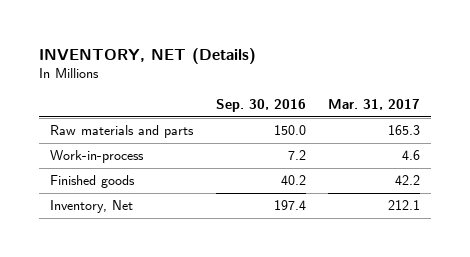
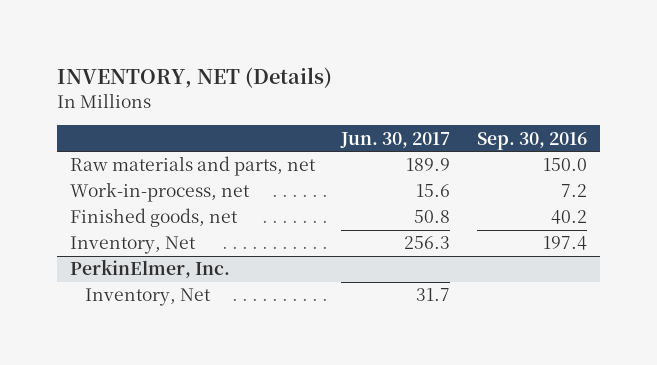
- | Sep. 30, 2016 | Mar. 31, 2017
+ | Jun. 30, 2017 | Sep. 30, 2016
- Raw materials and parts | 150.0 | 165.3
- Work-in-process | 7.2 | 4.6
- Finished goods | 40.2 | 42.2
+ Raw materials and parts, net | 189.9 | 150.0
+ Work-in-process, net | 15.6 | 7.2
+ Finished goods, net | 50.8 | 40.2
+ PerkinElmer, Inc.
+ Inventory, Net | 31.7 |

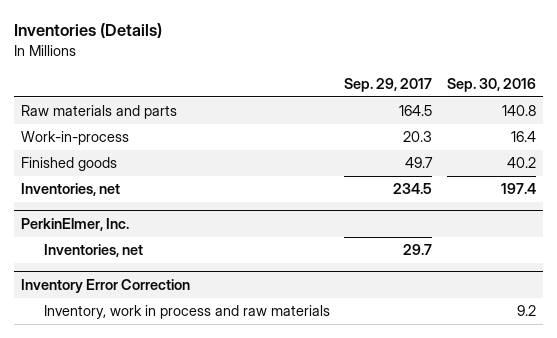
- INVENTORY, NET (Details)
+ Inventories (Details)
- | Jun. 30, 2017 | Sep. 30, 2016
+ | Sep. 29, 2017 | Sep. 30, 2016
- Raw materials and parts, net | 189.9 | 150.0
- Work-in-process, net | 15.6 | 7.2
- Finished goods, net | 50.8 | 40.2
- Inventory, Net | 256.3 | 197.4
+ Raw materials and parts | 164.5 | 140.8
+ Work-in-process | 20.3 | 16.4
+ Finished goods | 49.7 | 40.2
+ Inventories, net | 234.5 | 197.4
@ PerkinElmer, Inc.
- Inventory, Net | 31.7 |
+ Inventories, net | 29.7 |
+ Inventory Error Correction
+ Inventory, work in process and raw materials | | 9.2

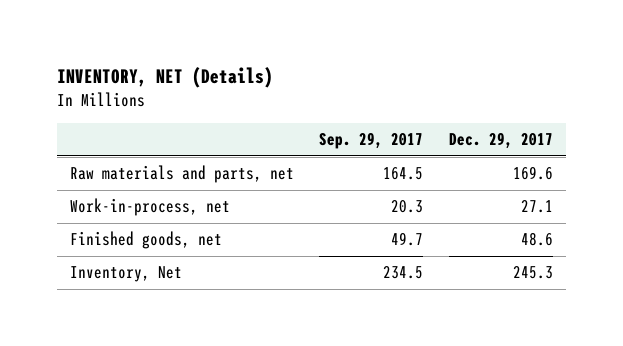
- Inventories (Details)
+ INVENTORY, NET (Details)
- | Sep. 29, 2017 | Sep. 30, 2016
+ | Sep. 29, 2017 | Dec. 29, 2017
- Raw materials and parts | 164.5 | 140.8
- Work-in-process | 20.3 | 16.4
- Finished goods | 49.7 | 40.2
- Inventories, net | 234.5 | 197.4
- PerkinElmer, Inc.
- Inventories, net | 29.7 |
- Inventory Error Correction
- Inventory, work in process and raw materials | | 9.2
+ Raw materials and parts, net | 164.5 | 169.6
+ Work-in-process, net | 20.3 | 27.1
+ Finished goods, net | 49.7 | 48.6
+ Inventory, Net | 234.5 | 245.3

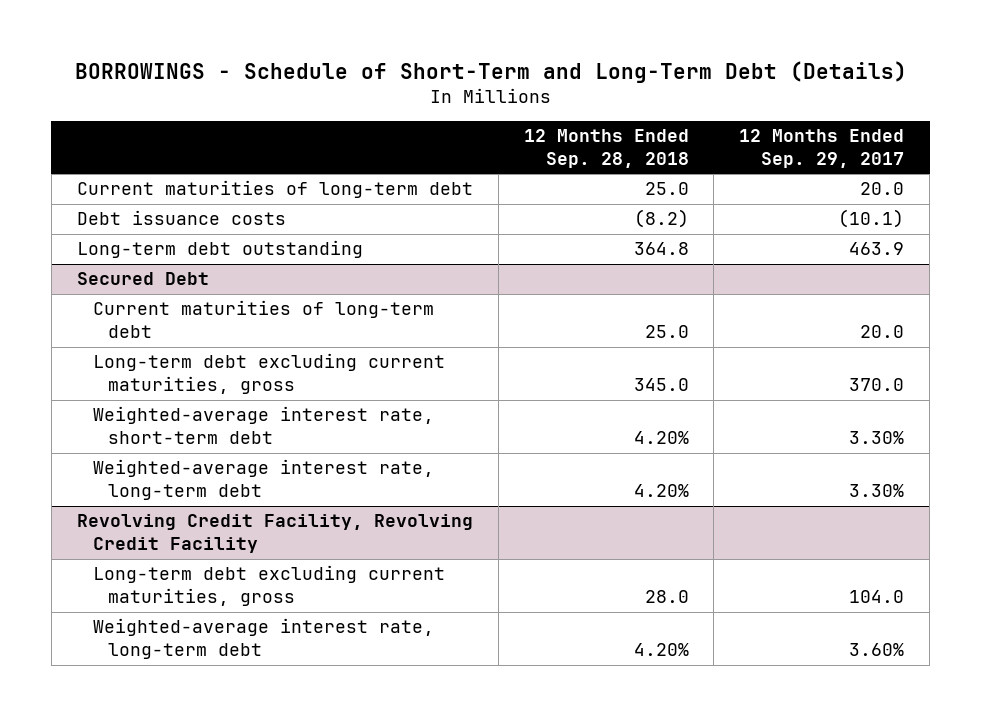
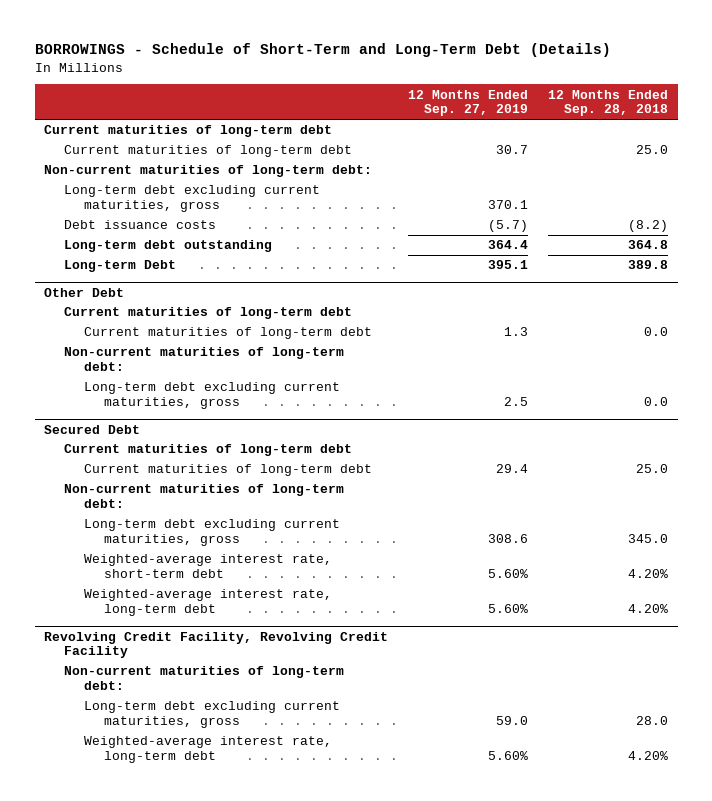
- | 12 Months Ended Sep. 28, 2018 | 12 Months Ended Sep. 29, 2017
+ | 12 Months Ended Sep. 27, 2019 | 12 Months Ended Sep. 28, 2018
+ Current maturities of long-term debt
+ Non-current maturities of long-term debt:
+ Long-term debt excluding current maturities, gross | 370.1 |
+ Long-term Debt | 395.1 | 389.8
+ Other Debt
+ Current maturities of long-term debt
+ Current maturities of long-term debt | 1.3 | 0.0
+ Non-current maturities of long-term debt:
+ Long-term debt excluding current maturities, gross | 2.5 | 0.0
@ Secured Debt
+ Current maturities of long-term debt
+ Non-current maturities of long-term debt:
@ Revolving Credit Facility, Revolving Credit Facility
+ Non-current maturities of long-term debt:

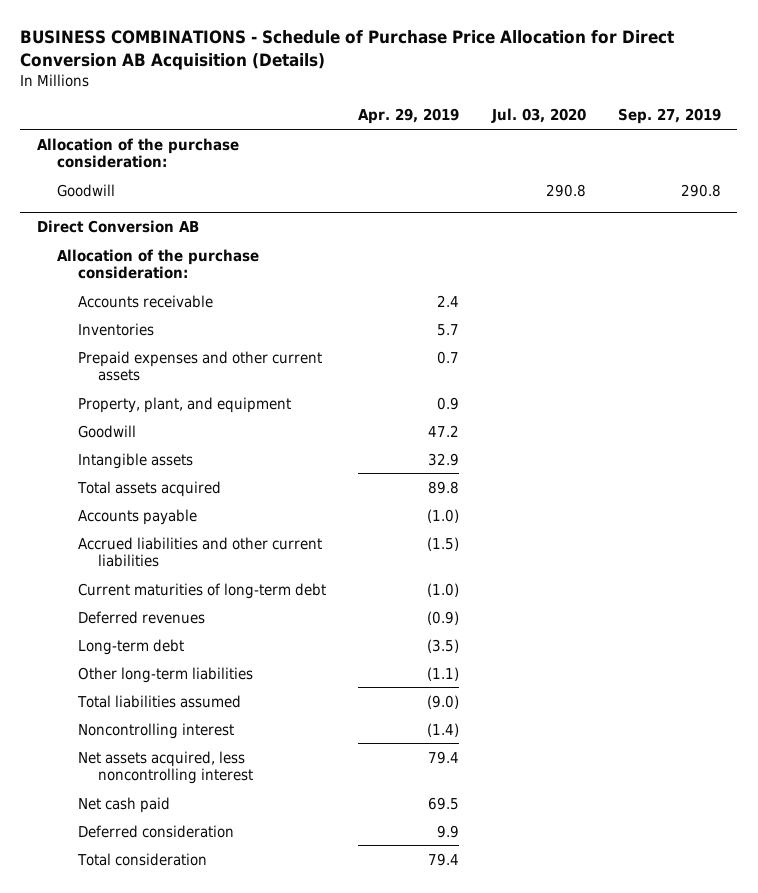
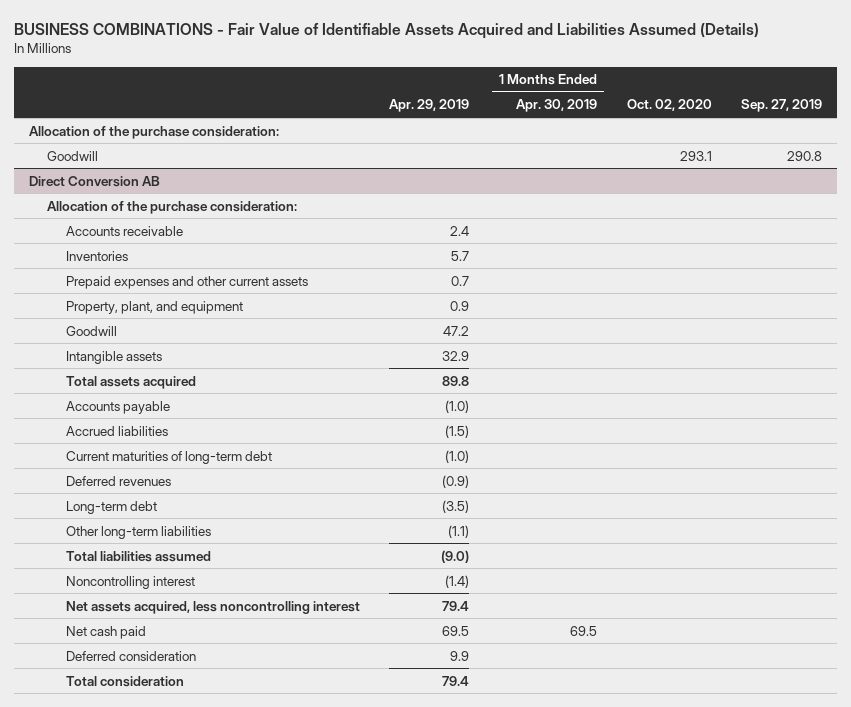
- BUSINESS COMBINATIONS - Schedule of Purchase Price Allocation for Direct Conversion AB Acquisition (Details)
+ BUSINESS COMBINATIONS - Fair Value of Identifiable Assets Acquired and Liabilities Assumed (Details)
- | Apr. 29, 2019 | Jul. 03, 2020 | Sep. 27, 2019
+ | Apr. 29, 2019 | 1 Months Ended Apr. 30, 2019 | Oct. 02, 2020 | Sep. 27, 2019
@ Direct Conversion AB
- Accrued liabilities and other current liabilities | (1.5) | |
+ Accrued liabilities | (1.5) | | |

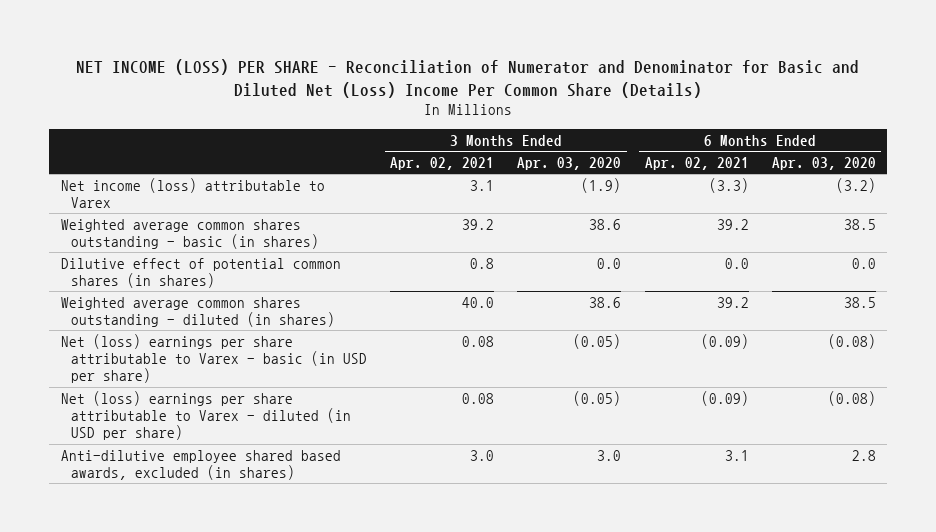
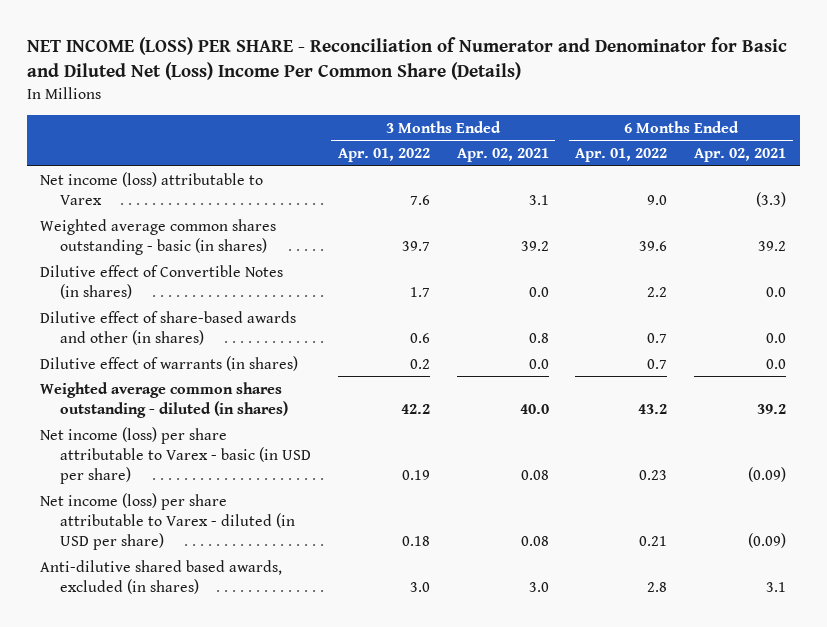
- | 3 Months Ended Apr. 02, 2021 | 3 Months Ended Apr. 03, 2020 | 6 Months Ended Apr. 02, 2021 | 6 Months Ended Apr. 03, 2020
+ | 3 Months Ended Apr. 01, 2022 | 3 Months Ended Apr. 02, 2021 | 6 Months Ended Apr. 01, 2022 | 6 Months Ended Apr. 02, 2021
- Dilutive effect of potential common shares (in shares) | 0.8 | 0.0 | 0.0 | 0.0
+ Dilutive effect of Convertible Notes (in shares) | 1.7 | 0.0 | 2.2 | 0.0
+ Dilutive effect of share-based awards and other (in shares) | 0.6 | 0.8 | 0.7 | 0.0
+ Dilutive effect of warrants (in shares) | 0.2 | 0.0 | 0.7 | 0.0
- Net (loss) earnings per share attributable to Varex - basic (in USD per share) | 0.08 | (0.05) | (0.09) | (0.08)
- Net (loss) earnings per share attributable to Varex - diluted (in USD per share) | 0.08 | (0.05) | (0.09) | (0.08)
- Anti-dilutive employee shared based awards, excluded (in shares) | 3.0 | 3.0 | 3.1 | 2.8
+ Net income (loss) per share attributable to Varex - basic (in USD per share) | 0.19 | 0.08 | 0.23 | (0.09)
+ Net income (loss) per share attributable to Varex - diluted (in USD per share) | 0.18 | 0.08 | 0.21 | (0.09)
+ Anti-dilutive shared based awards, excluded (in shares) | 3.0 | 3.0 | 2.8 | 3.1

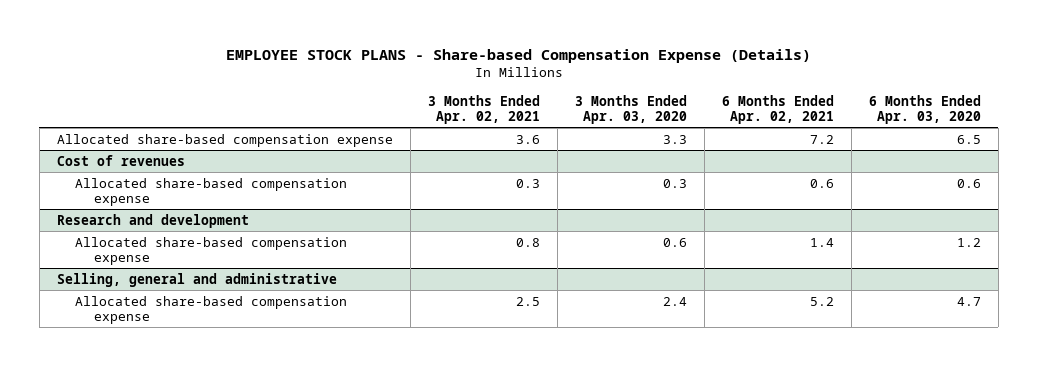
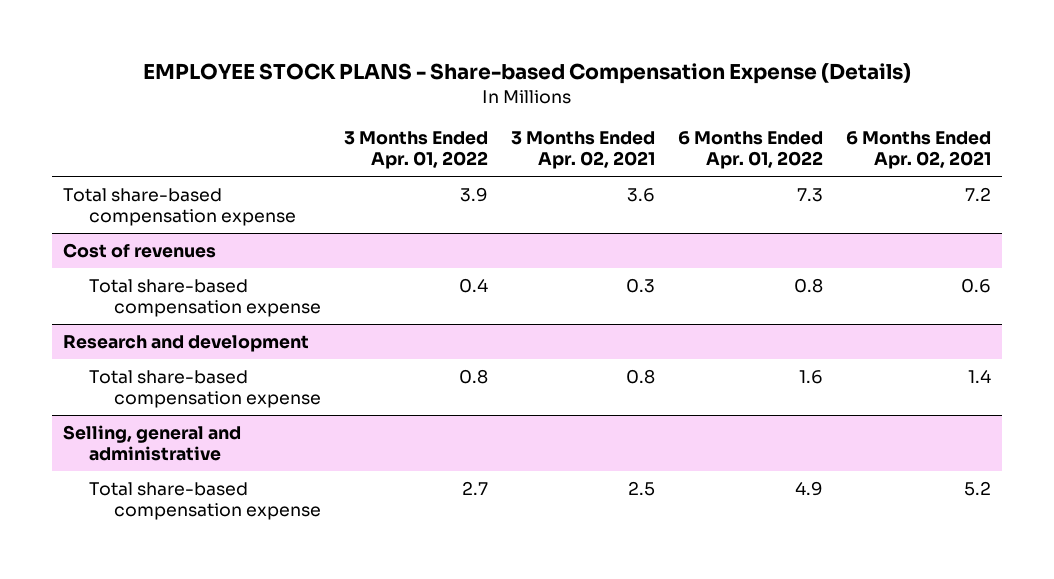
- | 3 Months Ended Apr. 02, 2021 | 3 Months Ended Apr. 03, 2020 | 6 Months Ended Apr. 02, 2021 | 6 Months Ended Apr. 03, 2020
+ | 3 Months Ended Apr. 01, 2022 | 3 Months Ended Apr. 02, 2021 | 6 Months Ended Apr. 01, 2022 | 6 Months Ended Apr. 02, 2021
- Allocated share-based compensation expense | 3.6 | 3.3 | 7.2 | 6.5
+ Total share-based compensation expense | 3.9 | 3.6 | 7.3 | 7.2
@ Cost of revenues
- Allocated share-based compensation expense | 0.3 | 0.3 | 0.6 | 0.6
+ Total share-based compensation expense | 0.4 | 0.3 | 0.8 | 0.6
@ Research and development
- Allocated share-based compensation expense | 0.8 | 0.6 | 1.4 | 1.2
+ Total share-based compensation expense | 0.8 | 0.8 | 1.6 | 1.4
@ Selling, general and administrative
- Allocated share-based compensation expense | 2.5 | 2.4 | 5.2 | 4.7
+ Total share-based compensation expense | 2.7 | 2.5 | 4.9 | 5.2

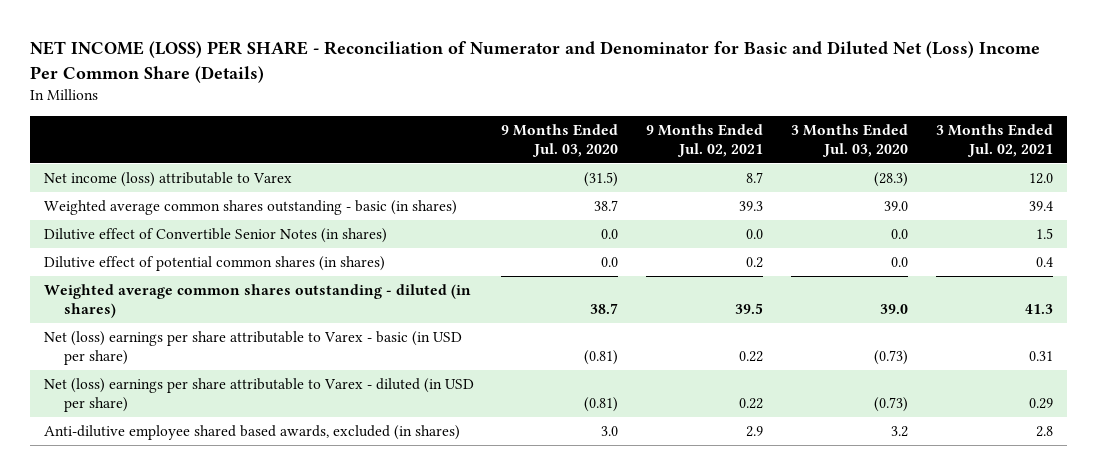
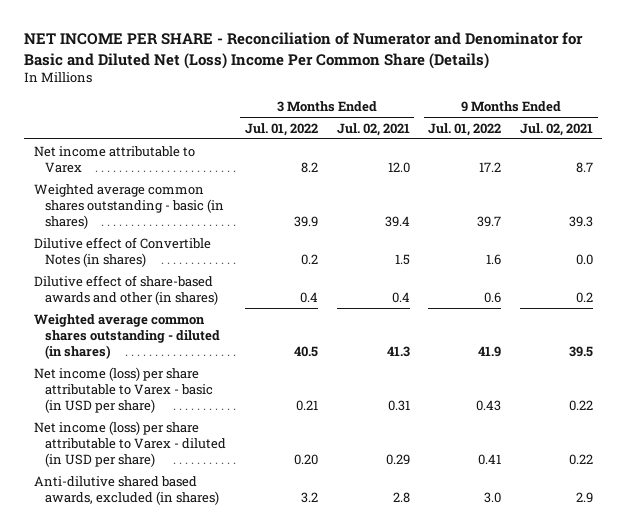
- NET INCOME (LOSS) PER SHARE - Reconciliation of Numerator and Denominator for Basic and Diluted Net (Loss) Income Per Common Share (Details)
+ NET INCOME PER SHARE - Reconciliation of Numerator and Denominator for Basic and Diluted Net (Loss) Income Per Common Share (Details)
- | 9 Months Ended Jul. 03, 2020 | 9 Months Ended Jul. 02, 2021 | 3 Months Ended Jul. 03, 2020 | 3 Months Ended Jul. 02, 2021
+ | 3 Months Ended Jul. 01, 2022 | 3 Months Ended Jul. 02, 2021 | 9 Months Ended Jul. 01, 2022 | 9 Months Ended Jul. 02, 2021
- Net income (loss) attributable to Varex | (31.5) | 8.7 | (28.3) | 12.0
+ Net income attributable to Varex | 8.2 | 12.0 | 17.2 | 8.7
- Dilutive effect of Convertible Senior Notes (in shares) | 0.0 | 0.0 | 0.0 | 1.5
- Dilutive effect of potential common shares (in shares) | 0.0 | 0.2 | 0.0 | 0.4
+ Dilutive effect of Convertible Notes (in shares) | 0.2 | 1.5 | 1.6 | 0.0
+ Dilutive effect of share-based awards and other (in shares) | 0.4 | 0.4 | 0.6 | 0.2
- Net (loss) earnings per share attributable to Varex - basic (in USD per share) | (0.81) | 0.22 | (0.73) | 0.31
- Net (loss) earnings per share attributable to Varex - diluted (in USD per share) | (0.81) | 0.22 | (0.73) | 0.29
- Anti-dilutive employee shared based awards, excluded (in shares) | 3.0 | 2.9 | 3.2 | 2.8
+ Net income (loss) per share attributable to Varex - basic (in USD per share) | 0.21 | 0.31 | 0.43 | 0.22
+ Net income (loss) per share attributable to Varex - diluted (in USD per share) | 0.20 | 0.29 | 0.41 | 0.22
+ Anti-dilutive shared based awards, excluded (in shares) | 3.2 | 2.8 | 3.0 | 2.9

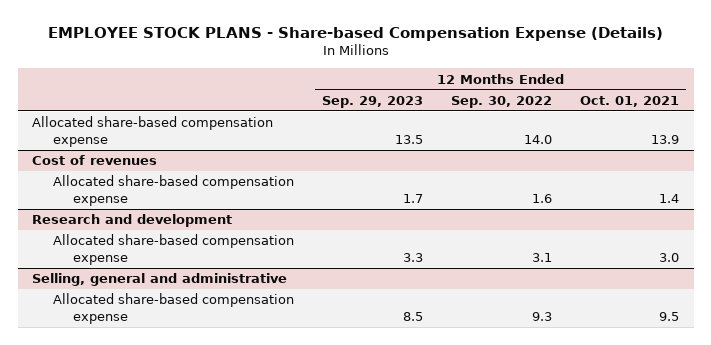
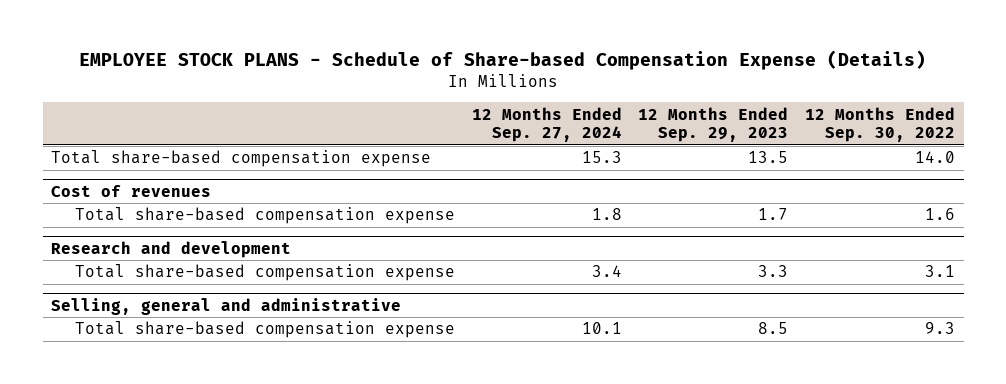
- EMPLOYEE STOCK PLANS - Share-based Compensation Expense (Details)
+ EMPLOYEE STOCK PLANS - Schedule of Share-based Compensation Expense (Details)
- | 12 Months Ended Sep. 29, 2023 | 12 Months Ended Sep. 30, 2022 | 12 Months Ended Oct. 01, 2021
+ | 12 Months Ended Sep. 27, 2024 | 12 Months Ended Sep. 29, 2023 | 12 Months Ended Sep. 30, 2022
- Allocated share-based compensation expense | 13.5 | 14.0 | 13.9
+ Total share-based compensation expense | 15.3 | 13.5 | 14.0
@ Cost of revenues
- Allocated share-based compensation expense | 1.7 | 1.6 | 1.4
+ Total share-based compensation expense | 1.8 | 1.7 | 1.6
@ Research and development
- Allocated share-based compensation expense | 3.3 | 3.1 | 3.0
+ Total share-based compensation expense | 3.4 | 3.3 | 3.1
@ Selling, general and administrative
- Allocated share-based compensation expense | 8.5 | 9.3 | 9.5
+ Total share-based compensation expense | 10.1 | 8.5 | 9.3

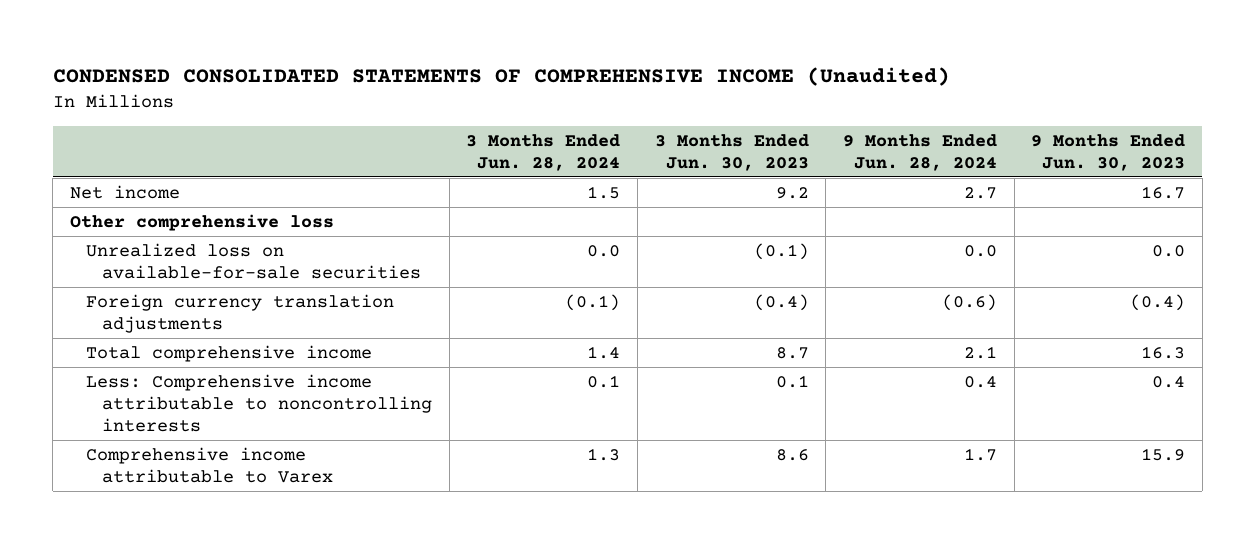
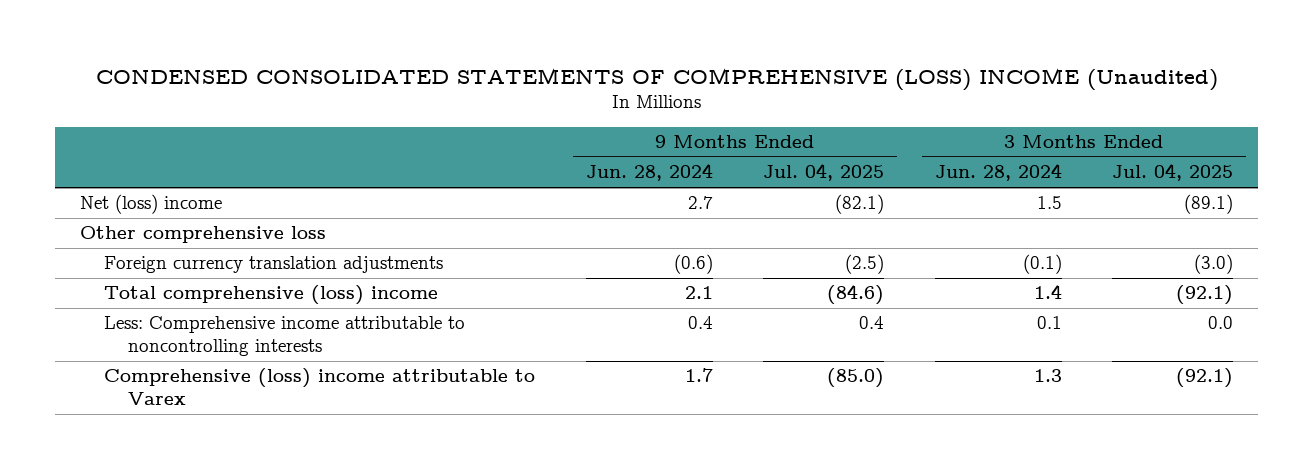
- CONDENSED CONSOLIDATED STATEMENTS OF COMPREHENSIVE INCOME (Unaudited)
+ CONDENSED CONSOLIDATED STATEMENTS OF COMPREHENSIVE (LOSS) INCOME (Unaudited)
- | 3 Months Ended Jun. 28, 2024 | 3 Months Ended Jun. 30, 2023 | 9 Months Ended Jun. 28, 2024 | 9 Months Ended Jun. 30, 2023
+ | 9 Months Ended Jun. 28, 2024 | 9 Months Ended Jul. 04, 2025 | 3 Months Ended Jun. 28, 2024 | 3 Months Ended Jul. 04, 2025
- Net income | 1.5 | 9.2 | 2.7 | 16.7
+ Net (loss) income | 2.7 | (82.1) | 1.5 | (89.1)
- Unrealized loss on available-for-sale securities | 0.0 | (0.1) | 0.0 | 0.0
- Total comprehensive income | 1.4 | 8.7 | 2.1 | 16.3
+ Total comprehensive (loss) income | 2.1 | (84.6) | 1.4 | (92.1)
- Comprehensive income attributable to Varex | 1.3 | 8.6 | 1.7 | 15.9
+ Comprehensive (loss) income attributable to Varex | 1.7 | (85.0) | 1.3 | (92.1)

